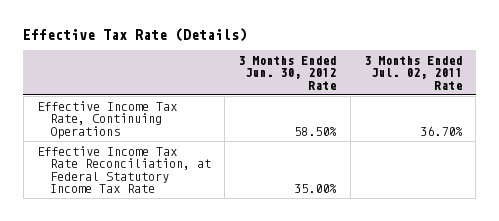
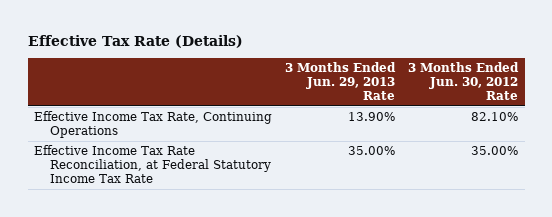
- | 3 Months Ended Jun. 30, 2012 Rate | 3 Months Ended Jul. 02, 2011 Rate
+ | 3 Months Ended Jun. 29, 2013 Rate | 3 Months Ended Jun. 30, 2012 Rate
- Effective Income Tax Rate, Continuing Operations | 58.50% | 36.70%
+ Effective Income Tax Rate, Continuing Operations | 13.90% | 82.10%

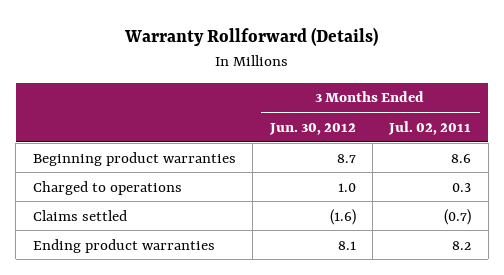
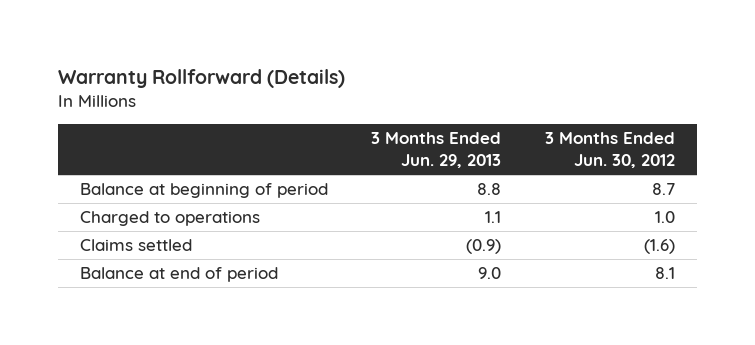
- | 3 Months Ended Jun. 30, 2012 | 3 Months Ended Jul. 02, 2011
+ | 3 Months Ended Jun. 29, 2013 | 3 Months Ended Jun. 30, 2012
- Beginning product warranties | 8.7 | 8.6
+ Balance at beginning of period | 8.8 | 8.7
- Ending product warranties | 8.1 | 8.2
+ Balance at end of period | 9.0 | 8.1

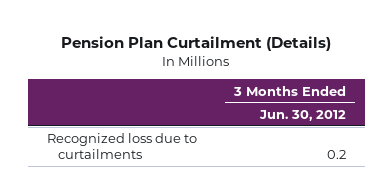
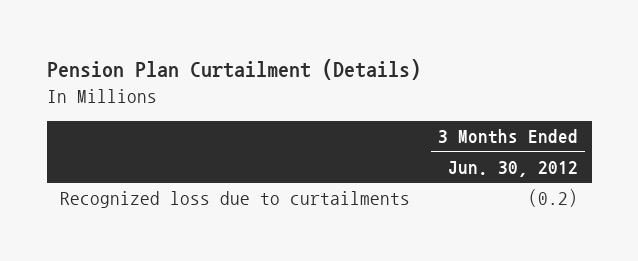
- Recognized loss due to curtailments | 0.2
+ Recognized loss due to curtailments | (0.2)

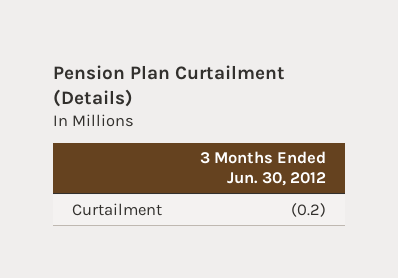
- Recognized loss due to curtailments | (0.2)
+ Curtailment | (0.2)

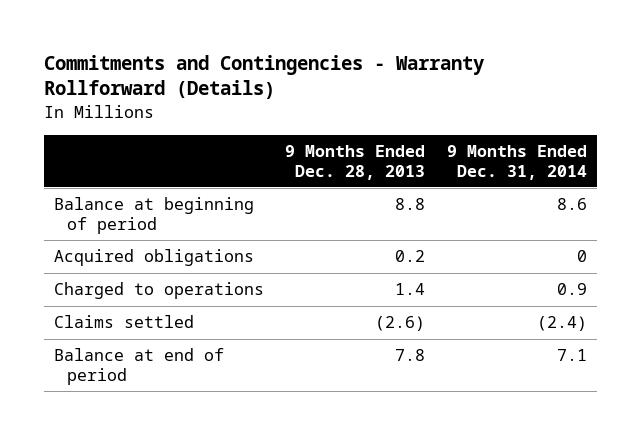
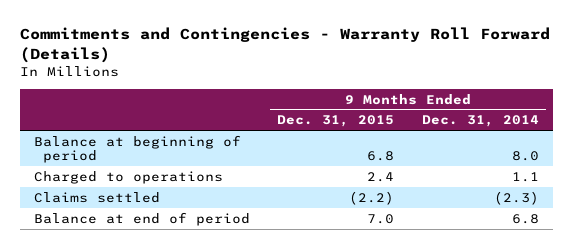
- Commitments and Contingencies - Warranty Rollforward (Details)
+ Commitments and Contingencies - Warranty Roll Forward (Details)
- | 9 Months Ended Dec. 28, 2013 | 9 Months Ended Dec. 31, 2014
+ | 9 Months Ended Dec. 31, 2015 | 9 Months Ended Dec. 31, 2014
- Balance at beginning of period | 8.8 | 8.6
- Acquired obligations | 0.2 | 0
- Charged to operations | 1.4 | 0.9
- Claims settled | (2.6) | (2.4)
- Balance at end of period | 7.8 | 7.1
+ Balance at beginning of period | 6.8 | 8.0
+ Charged to operations | 2.4 | 1.1
+ Claims settled | (2.2) | (2.3)
+ Balance at end of period | 7.0 | 6.8

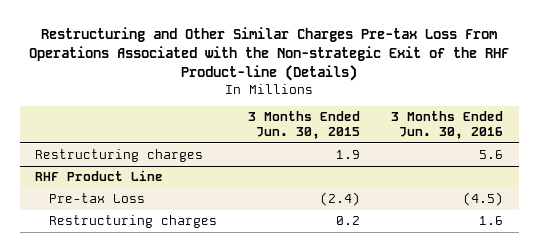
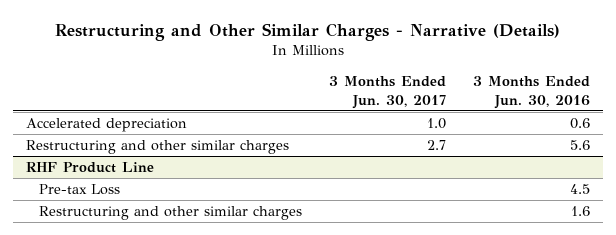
- Restructuring and Other Similar Charges Pre-tax Loss From Operations Associated with the Non-strategic Exit of the RHF Product-line (Details)
+ Restructuring and Other Similar Charges - Narrative (Details)
- | 3 Months Ended Jun. 30, 2015 | 3 Months Ended Jun. 30, 2016
+ | 3 Months Ended Jun. 30, 2017 | 3 Months Ended Jun. 30, 2016
- Restructuring charges | 1.9 | 5.6
+ Accelerated depreciation | 1.0 | 0.6
+ Restructuring and other similar charges | 2.7 | 5.6
@ RHF Product Line
- Pre-tax Loss | (2.4) | (4.5)
- Restructuring charges | 0.2 | 1.6
+ Pre-tax Loss | | 4.5
+ Restructuring and other similar charges | | 1.6

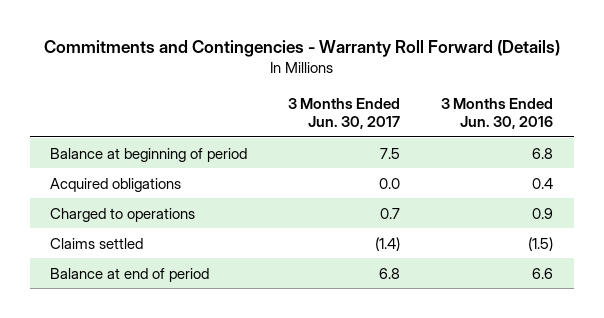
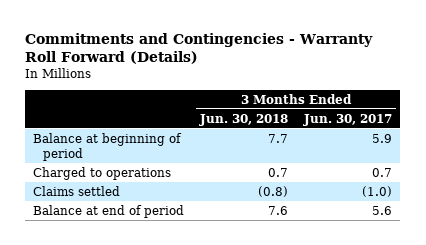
- | 3 Months Ended Jun. 30, 2017 | 3 Months Ended Jun. 30, 2016
+ | 3 Months Ended Jun. 30, 2018 | 3 Months Ended Jun. 30, 2017
- Balance at beginning of period | 7.5 | 6.8
- Acquired obligations | 0.0 | 0.4
+ Balance at beginning of period | 7.7 | 5.9
- Claims settled | (1.4) | (1.5)
- Balance at end of period | 6.8 | 6.6
+ Claims settled | (0.8) | (1.0)
+ Balance at end of period | 7.6 | 5.6

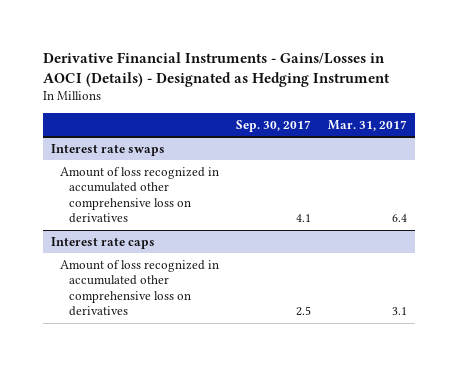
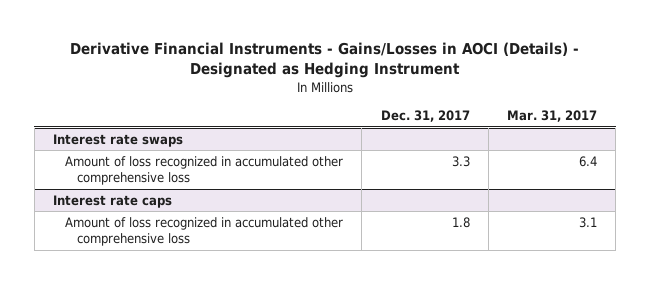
- | Sep. 30, 2017 | Mar. 31, 2017
+ | Dec. 31, 2017 | Mar. 31, 2017
@ Interest rate swaps
- Amount of loss recognized in accumulated other comprehensive loss on derivatives | 4.1 | 6.4
+ Amount of loss recognized in accumulated other comprehensive loss | 3.3 | 6.4
@ Interest rate caps
- Amount of loss recognized in accumulated other comprehensive loss on derivatives | 2.5 | 3.1
+ Amount of loss recognized in accumulated other comprehensive loss | 1.8 | 3.1

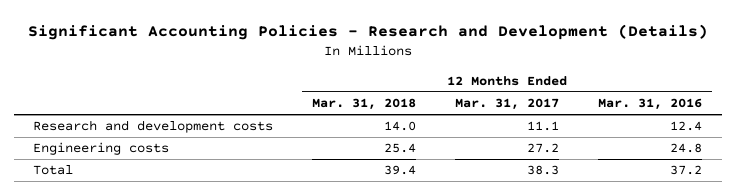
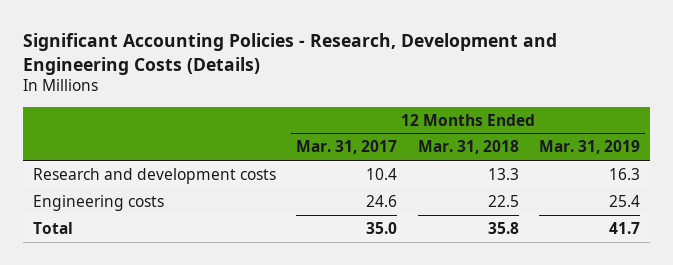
- Significant Accounting Policies - Research and Development (Details)
+ Significant Accounting Policies - Research, Development and Engineering Costs (Details)
- | 12 Months Ended Mar. 31, 2018 | 12 Months Ended Mar. 31, 2017 | 12 Months Ended Mar. 31, 2016
+ | 12 Months Ended Mar. 31, 2017 | 12 Months Ended Mar. 31, 2018 | 12 Months Ended Mar. 31, 2019
- Research and development costs | 14.0 | 11.1 | 12.4
- Engineering costs | 25.4 | 27.2 | 24.8
- Total | 39.4 | 38.3 | 37.2
+ Research and development costs | 10.4 | 13.3 | 16.3
+ Engineering costs | 24.6 | 22.5 | 25.4
+ Total | 35.0 | 35.8 | 41.7

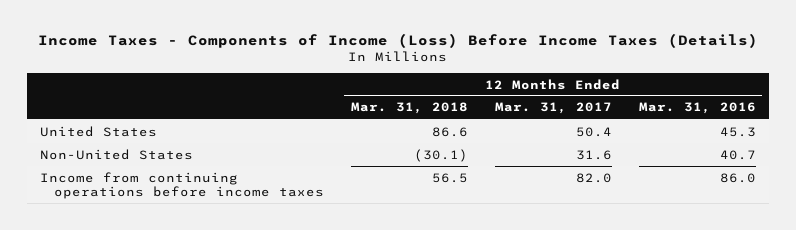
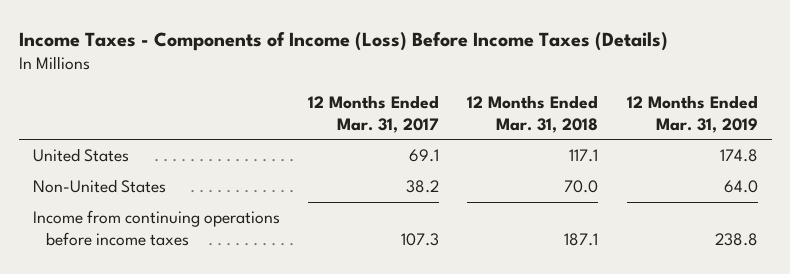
- | 12 Months Ended Mar. 31, 2018 | 12 Months Ended Mar. 31, 2017 | 12 Months Ended Mar. 31, 2016
+ | 12 Months Ended Mar. 31, 2017 | 12 Months Ended Mar. 31, 2018 | 12 Months Ended Mar. 31, 2019
- United States | 86.6 | 50.4 | 45.3
- Non-United States | (30.1) | 31.6 | 40.7
- Income from continuing operations before income taxes | 56.5 | 82.0 | 86.0
+ United States | 69.1 | 117.1 | 174.8
+ Non-United States | 38.2 | 70.0 | 64.0
+ Income from continuing operations before income taxes | 107.3 | 187.1 | 238.8

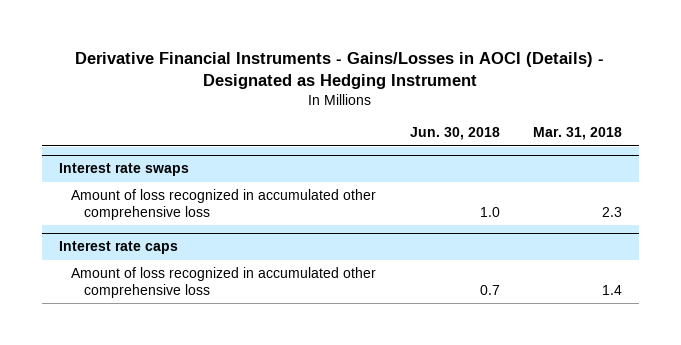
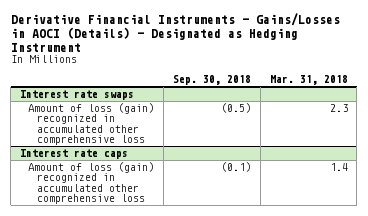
- | Jun. 30, 2018 | Mar. 31, 2018
+ | Sep. 30, 2018 | Mar. 31, 2018
@ Interest rate swaps
- Amount of loss recognized in accumulated other comprehensive loss | 1.0 | 2.3
+ Amount of loss (gain) recognized in accumulated other comprehensive loss | (0.5) | 2.3
@ Interest rate caps
- Amount of loss recognized in accumulated other comprehensive loss | 0.7 | 1.4
+ Amount of loss (gain) recognized in accumulated other comprehensive loss | (0.1) | 1.4

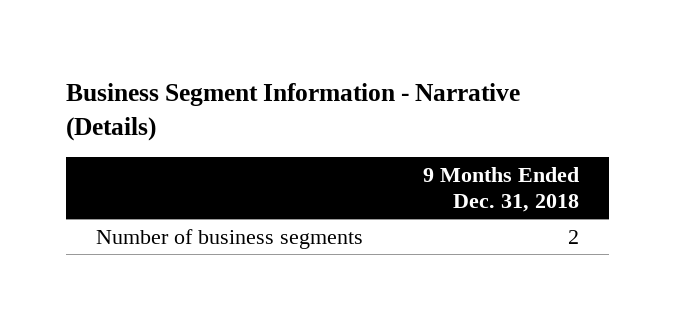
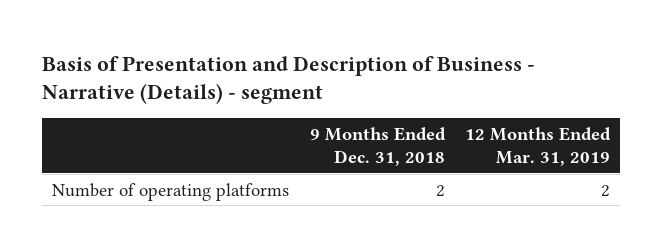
- Business Segment Information - Narrative (Details)
+ Basis of Presentation and Description of Business - Narrative (Details) - segment
- | 9 Months Ended Dec. 31, 2018
+ | 9 Months Ended Dec. 31, 2018 | 12 Months Ended Mar. 31, 2019
- Number of business segments | 2
+ Number of operating platforms | 2 | 2

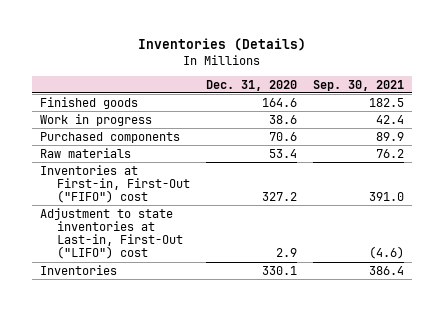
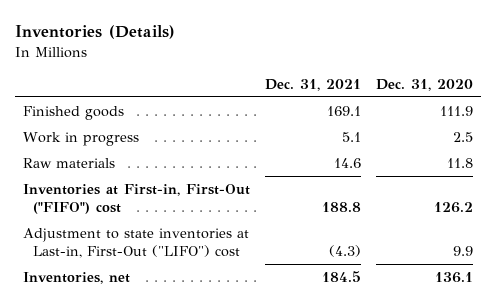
- | Dec. 31, 2020 | Sep. 30, 2021
+ | Dec. 31, 2021 | Dec. 31, 2020
- Finished goods | 164.6 | 182.5
- Work in progress | 38.6 | 42.4
- Purchased components | 70.6 | 89.9
- Raw materials | 53.4 | 76.2
- Inventories at First-in, First-Out ("FIFO") cost | 327.2 | 391.0
- Adjustment to state inventories at Last-in, First-Out ("LIFO") cost | 2.9 | (4.6)
- Inventories | 330.1 | 386.4
+ Finished goods | 169.1 | 111.9
+ Work in progress | 5.1 | 2.5
+ Raw materials | 14.6 | 11.8
+ Inventories at First-in, First-Out ("FIFO") cost | 188.8 | 126.2
+ Adjustment to state inventories at Last-in, First-Out ("LIFO") cost | (4.3) | 9.9
+ Inventories, net | 184.5 | 136.1

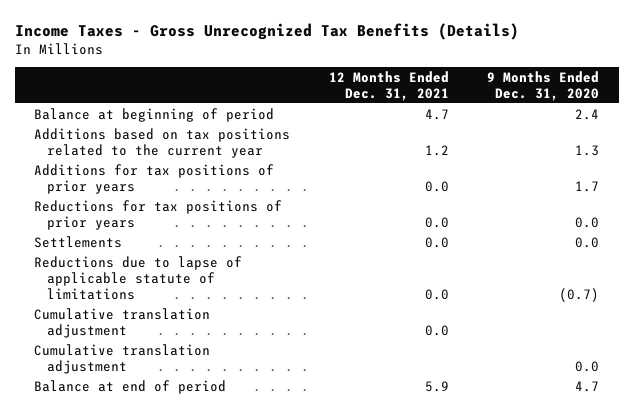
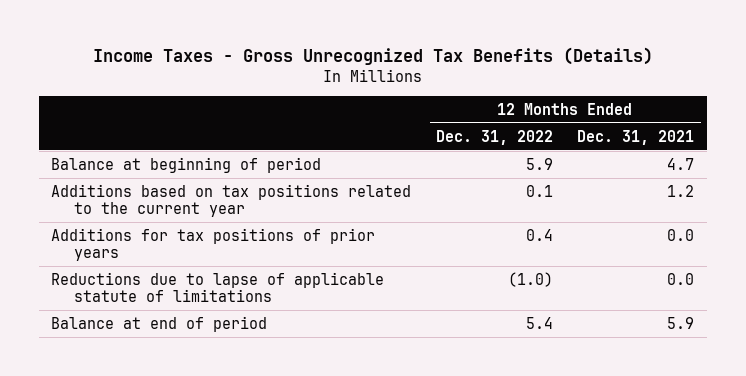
- | 12 Months Ended Dec. 31, 2021 | 9 Months Ended Dec. 31, 2020
+ | 12 Months Ended Dec. 31, 2022 | 12 Months Ended Dec. 31, 2021
- Reductions for tax positions of prior years | 0.0 | 0.0
- Settlements | 0.0 | 0.0
- Cumulative translation adjustment | 0.0 |
- Cumulative translation adjustment | | 0.0

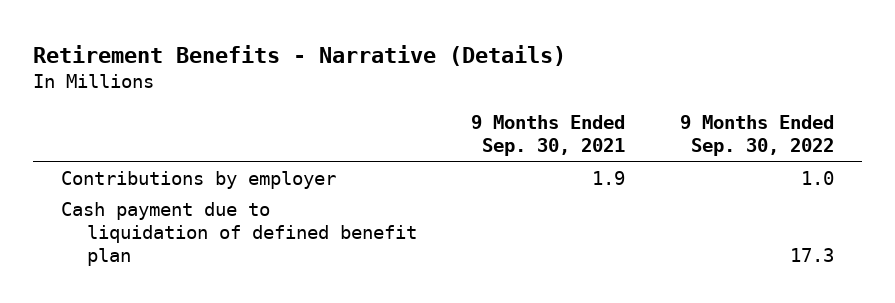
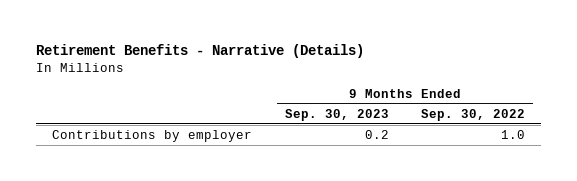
- | 9 Months Ended Sep. 30, 2021 | 9 Months Ended Sep. 30, 2022
+ | 9 Months Ended Sep. 30, 2023 | 9 Months Ended Sep. 30, 2022
- Cash payment due to liquidation of defined benefit plan | | 17.3

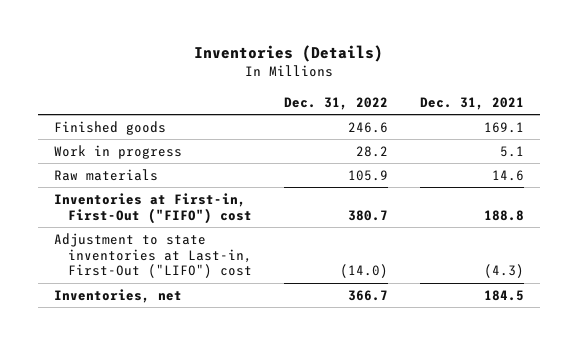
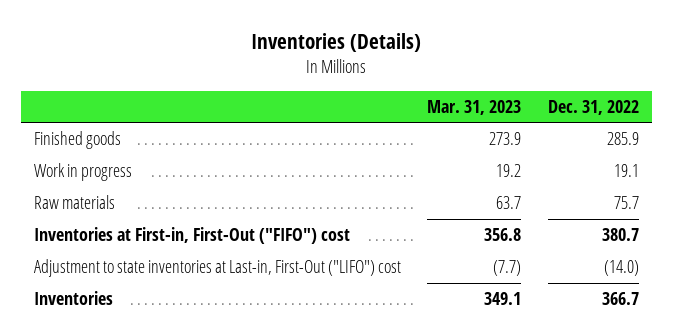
- | Dec. 31, 2022 | Dec. 31, 2021
+ | Mar. 31, 2023 | Dec. 31, 2022
- Finished goods | 246.6 | 169.1
- Work in progress | 28.2 | 5.1
- Raw materials | 105.9 | 14.6
+ Finished goods | 273.9 | 285.9
+ Work in progress | 19.2 | 19.1
+ Raw materials | 63.7 | 75.7
- Inventories, net | 366.7 | 184.5
+ Inventories | 349.1 | 366.7

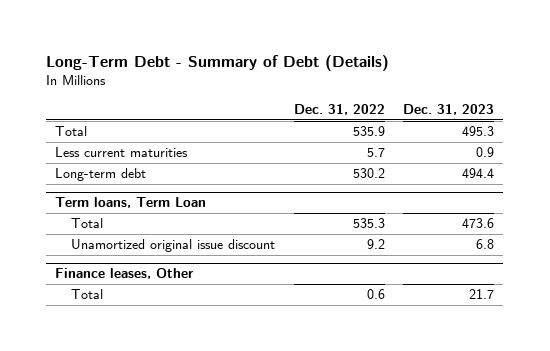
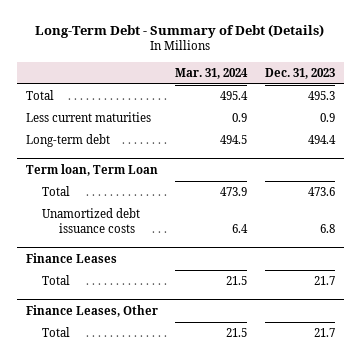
- | Dec. 31, 2022 | Dec. 31, 2023
+ | Mar. 31, 2024 | Dec. 31, 2023
- Term loans, Term Loan
+ Term loan, Term Loan
- Unamortized original issue discount | 9.2 | 6.8
- Finance leases, Other
+ Unamortized debt issuance costs | 6.4 | 6.8
+ Finance Leases
+ Finance Leases, Other
+ Total | 21.5 | 21.7

